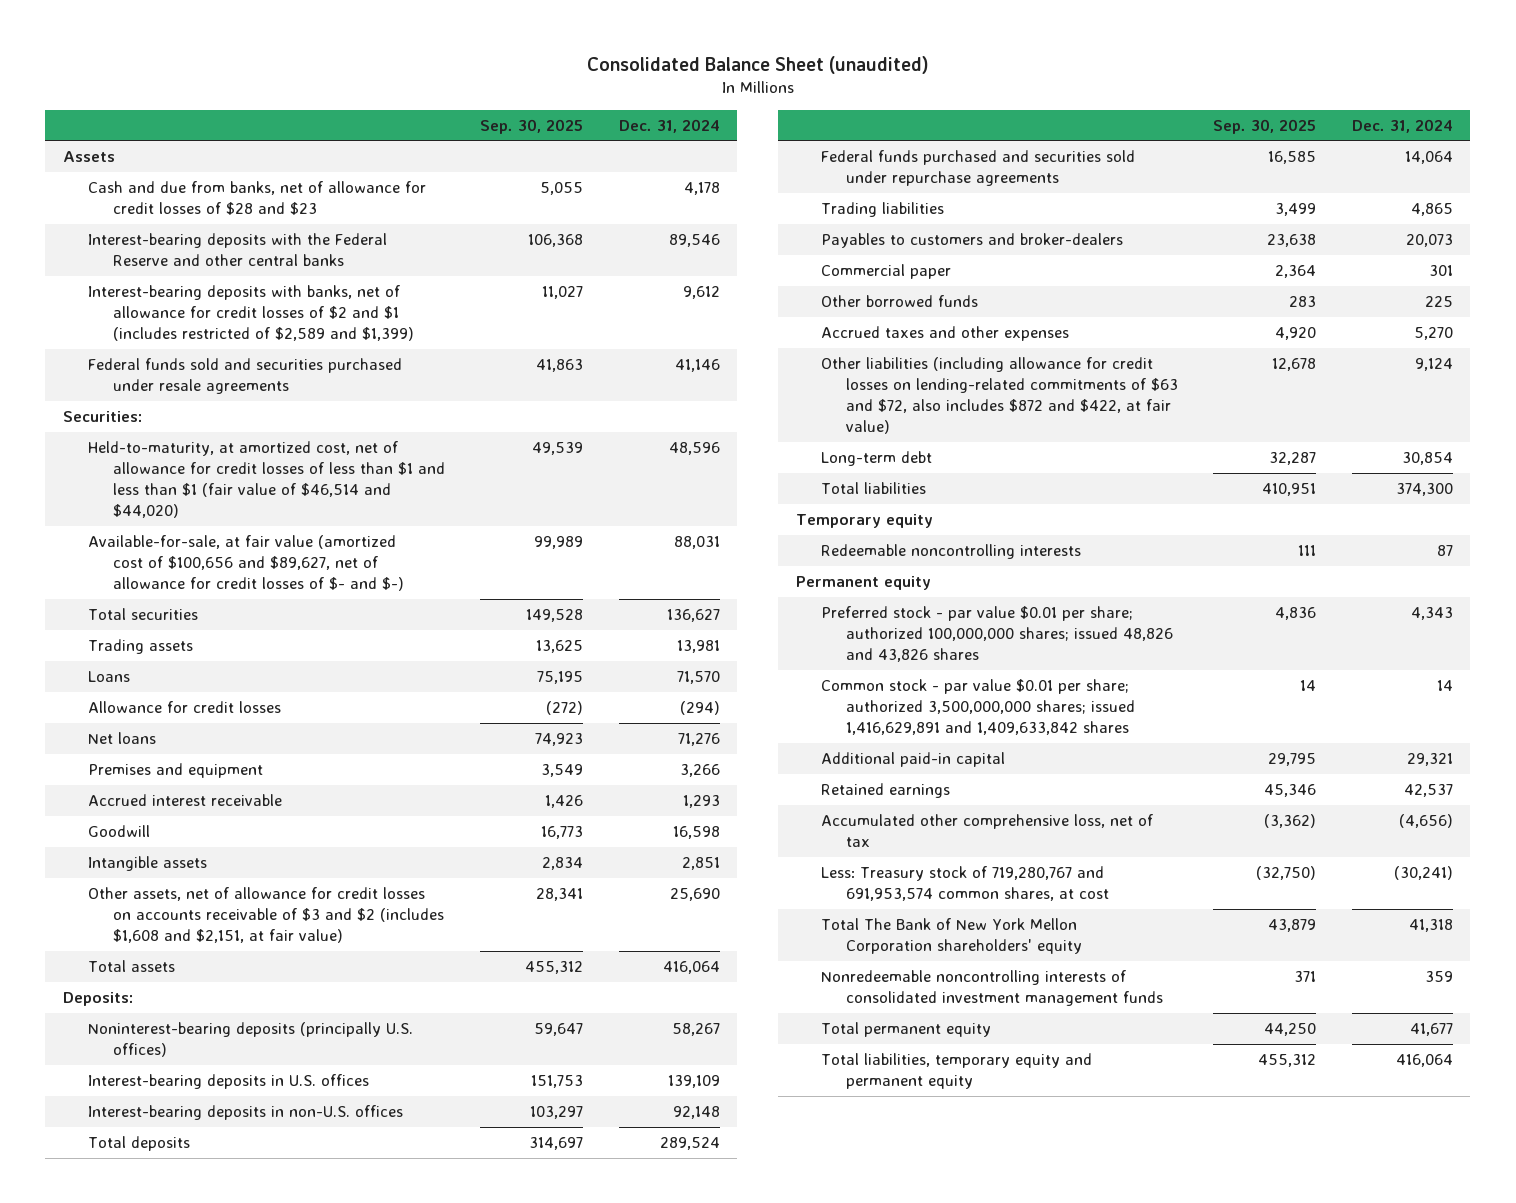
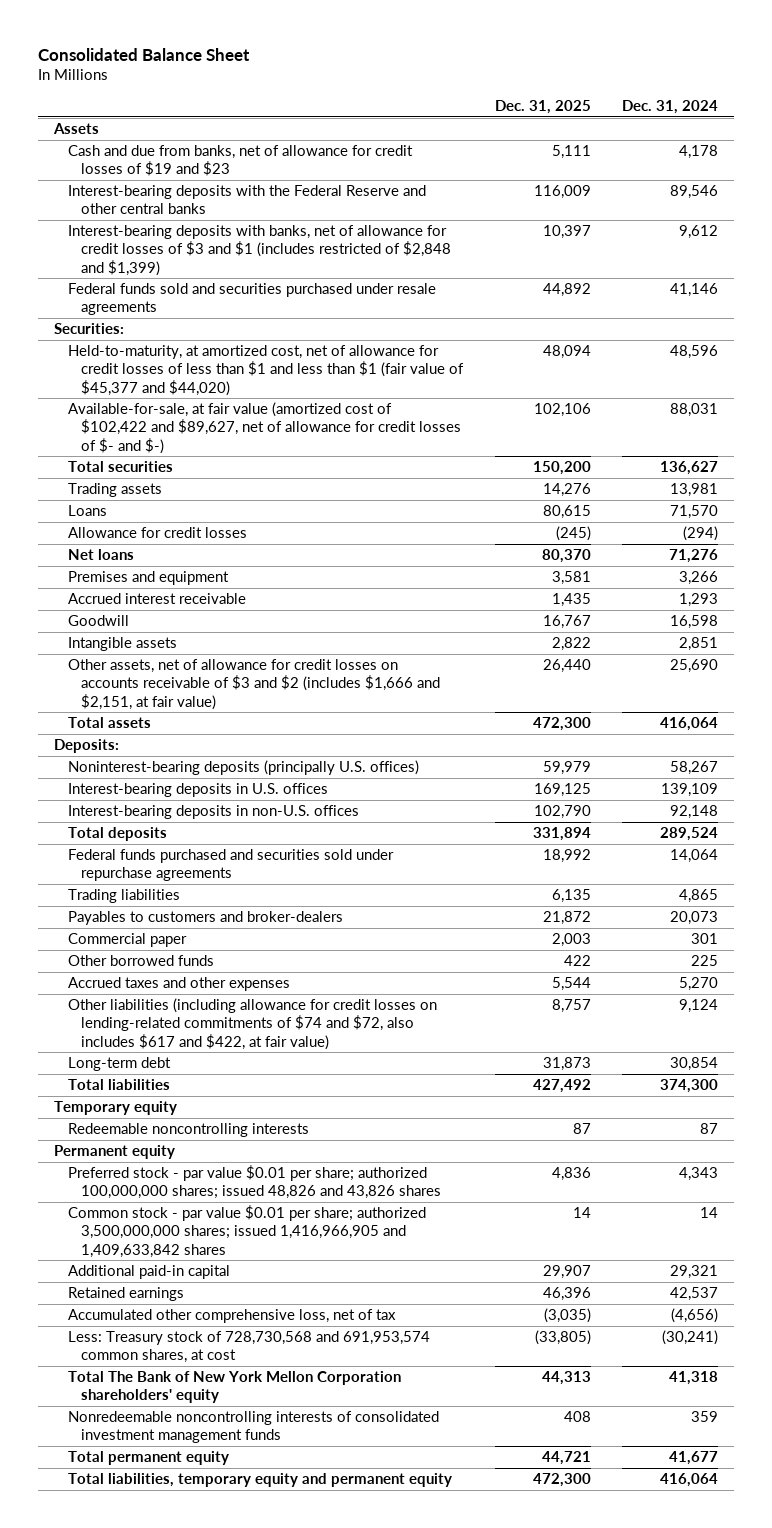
- Consolidated Balance Sheet (unaudited)
+ Consolidated Balance Sheet
- | Sep. 30, 2025 | Dec. 31, 2024
+ | Dec. 31, 2025 | Dec. 31, 2024
- Cash and due from banks, net of allowance for credit losses of $28 and $23 | 5,055 | 4,178
+ Cash and due from banks, net of allowance for credit losses of $19 and $23 | 5,111 | 4,178
- Interest-bearing deposits with banks, net of allowance for credit losses of $2 and $1 (includes restricted of $2,589 and $1,399) | 11,027 | 9,612
+ Interest-bearing deposits with banks, net of allowance for credit losses of $3 and $1 (includes restricted of $2,848 and $1,399) | 10,397 | 9,612
- Held-to-maturity, at amortized cost, net of allowance for credit losses of less than $1 and less than $1 (fair value of $46,514 and $44,020) | 49,539 | 48,596
- Available-for-sale, at fair value (amortized cost of $100,656 and $89,627, net of allowance for credit losses of $- and $-) | 99,989 | 88,031
+ Held-to-maturity, at amortized cost, net of allowance for credit losses of less than $1 and less than $1 (fair value of $45,377 and $44,020) | 48,094 | 48,596
+ Available-for-sale, at fair value (amortized cost of $102,422 and $89,627, net of allowance for credit losses of $- and $-) | 102,106 | 88,031
- Other assets, net of allowance for credit losses on accounts receivable of $3 and $2 (includes $1,608 and $2,151, at fair value) | 28,341 | 25,690
+ Other assets, net of allowance for credit losses on accounts receivable of $3 and $2 (includes $1,666 and $2,151, at fair value) | 26,440 | 25,690
- Other liabilities (including allowance for credit losses on lending-related commitments of $63 and $72, also includes $872 and $422, at fair value) | 12,678 | 9,124
+ Other liabilities (including allowance for credit losses on lending-related commitments of $74 and $72, also includes $617 and $422, at fair value) | 8,757 | 9,124
- Common stock - par value $0.01 per share; authorized 3,500,000,000 shares; issued 1,416,629,891 and 1,409,633,842 shares | 14 | 14
+ Common stock - par value $0.01 per share; authorized 3,500,000,000 shares; issued 1,416,966,905 and 1,409,633,842 shares | 14 | 14
- Less: Treasury stock of 719,280,767 and 691,953,574 common shares, at cost | (32,750) | (30,241)
+ Less: Treasury stock of 728,730,568 and 691,953,574 common shares, at cost | (33,805) | (30,241)

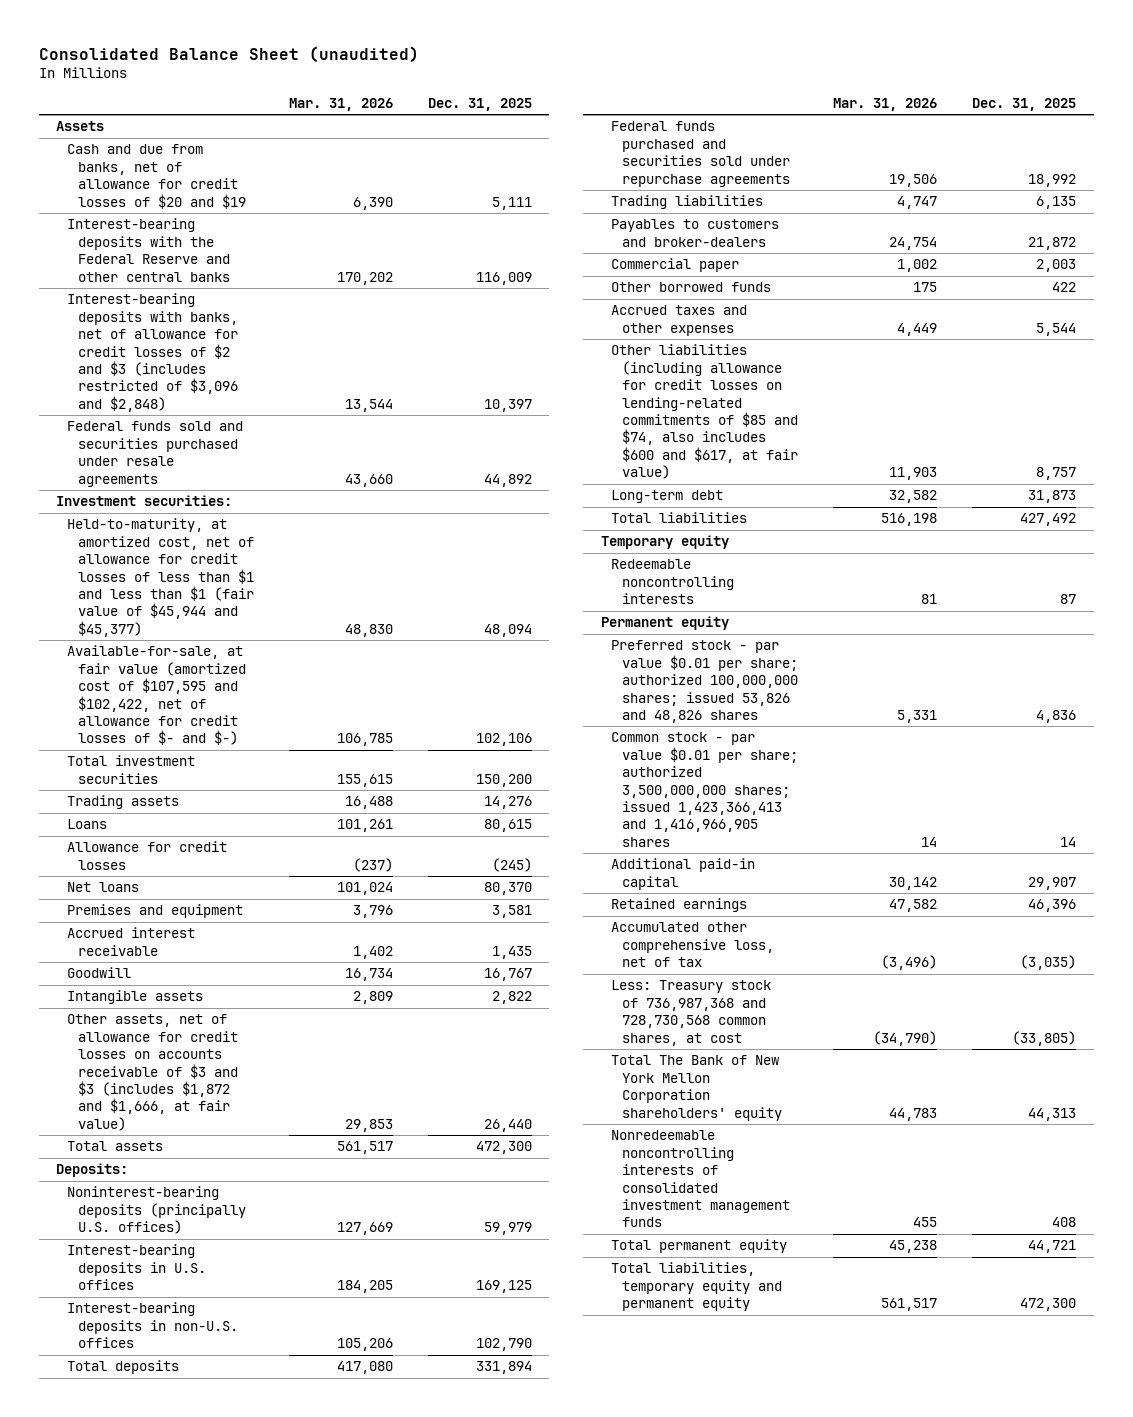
- Consolidated Balance Sheet
+ Consolidated Balance Sheet (unaudited)
- | Dec. 31, 2025 | Dec. 31, 2024
+ | Mar. 31, 2026 | Dec. 31, 2025
- Cash and due from banks, net of allowance for credit losses of $19 and $23 | 5,111 | 4,178
+ Cash and due from banks, net of allowance for credit losses of $20 and $19 | 6,390 | 5,111
- Interest-bearing deposits with banks, net of allowance for credit losses of $3 and $1 (includes restricted of $2,848 and $1,399) | 10,397 | 9,612
+ Interest-bearing deposits with banks, net of allowance for credit losses of $2 and $3 (includes restricted of $3,096 and $2,848) | 13,544 | 10,397
- Securities:
- Held-to-maturity, at amortized cost, net of allowance for credit losses of less than $1 and less than $1 (fair value of $45,377 and $44,020) | 48,094 | 48,596
- Available-for-sale, at fair value (amortized cost of $102,422 and $89,627, net of allowance for credit losses of $- and $-) | 102,106 | 88,031
- Total securities | 150,200 | 136,627
+ Investment securities:
+ Held-to-maturity, at amortized cost, net of allowance for credit losses of less than $1 and less than $1 (fair value of $45,944 and $45,377) | 48,830 | 48,094
+ Available-for-sale, at fair value (amortized cost of $107,595 and $102,422, net of allowance for credit losses of $- and $-) | 106,785 | 102,106
+ Total investment securities | 155,615 | 150,200
- Other assets, net of allowance for credit losses on accounts receivable of $3 and $2 (includes $1,666 and $2,151, at fair value) | 26,440 | 25,690
+ Other assets, net of allowance for credit losses on accounts receivable of $3 and $3 (includes $1,872 and $1,666, at fair value) | 29,853 | 26,440
- Other liabilities (including allowance for credit losses on lending-related commitments of $74 and $72, also includes $617 and $422, at fair value) | 8,757 | 9,124
+ Other liabilities (including allowance for credit losses on lending-related commitments of $85 and $74, also includes $600 and $617, at fair value) | 11,903 | 8,757
- Preferred stock - par value $0.01 per share; authorized 100,000,000 shares; issued 48,826 and 43,826 shares | 4,836 | 4,343
- Common stock - par value $0.01 per share; authorized 3,500,000,000 shares; issued 1,416,966,905 and 1,409,633,842 shares | 14 | 14
+ Preferred stock - par value $0.01 per share; authorized 100,000,000 shares; issued 53,826 and 48,826 shares | 5,331 | 4,836
+ Common stock - par value $0.01 per share; authorized 3,500,000,000 shares; issued 1,423,366,413 and 1,416,966,905 shares | 14 | 14
- Less: Treasury stock of 728,730,568 and 691,953,574 common shares, at cost | (33,805) | (30,241)
+ Less: Treasury stock of 736,987,368 and 728,730,568 common shares, at cost | (34,790) | (33,805)

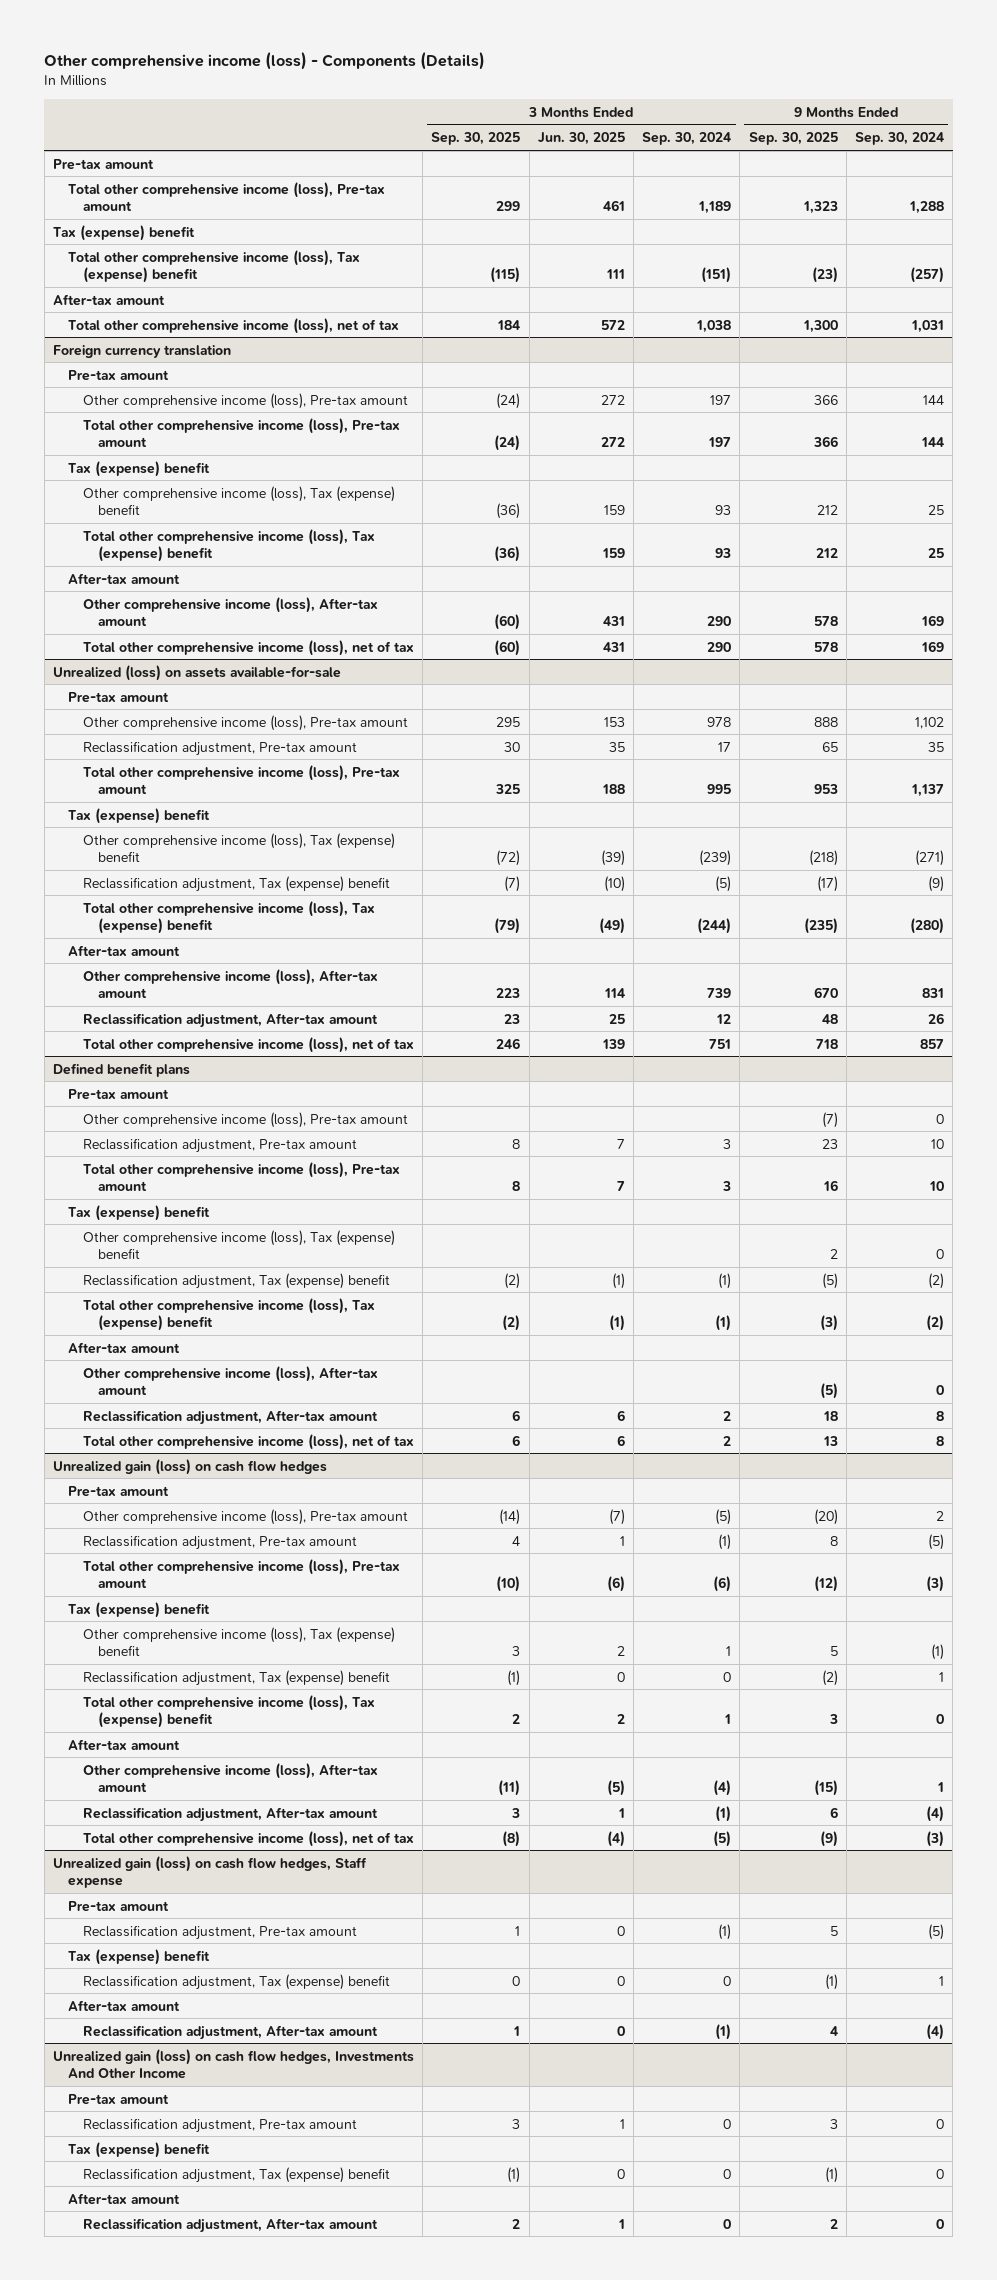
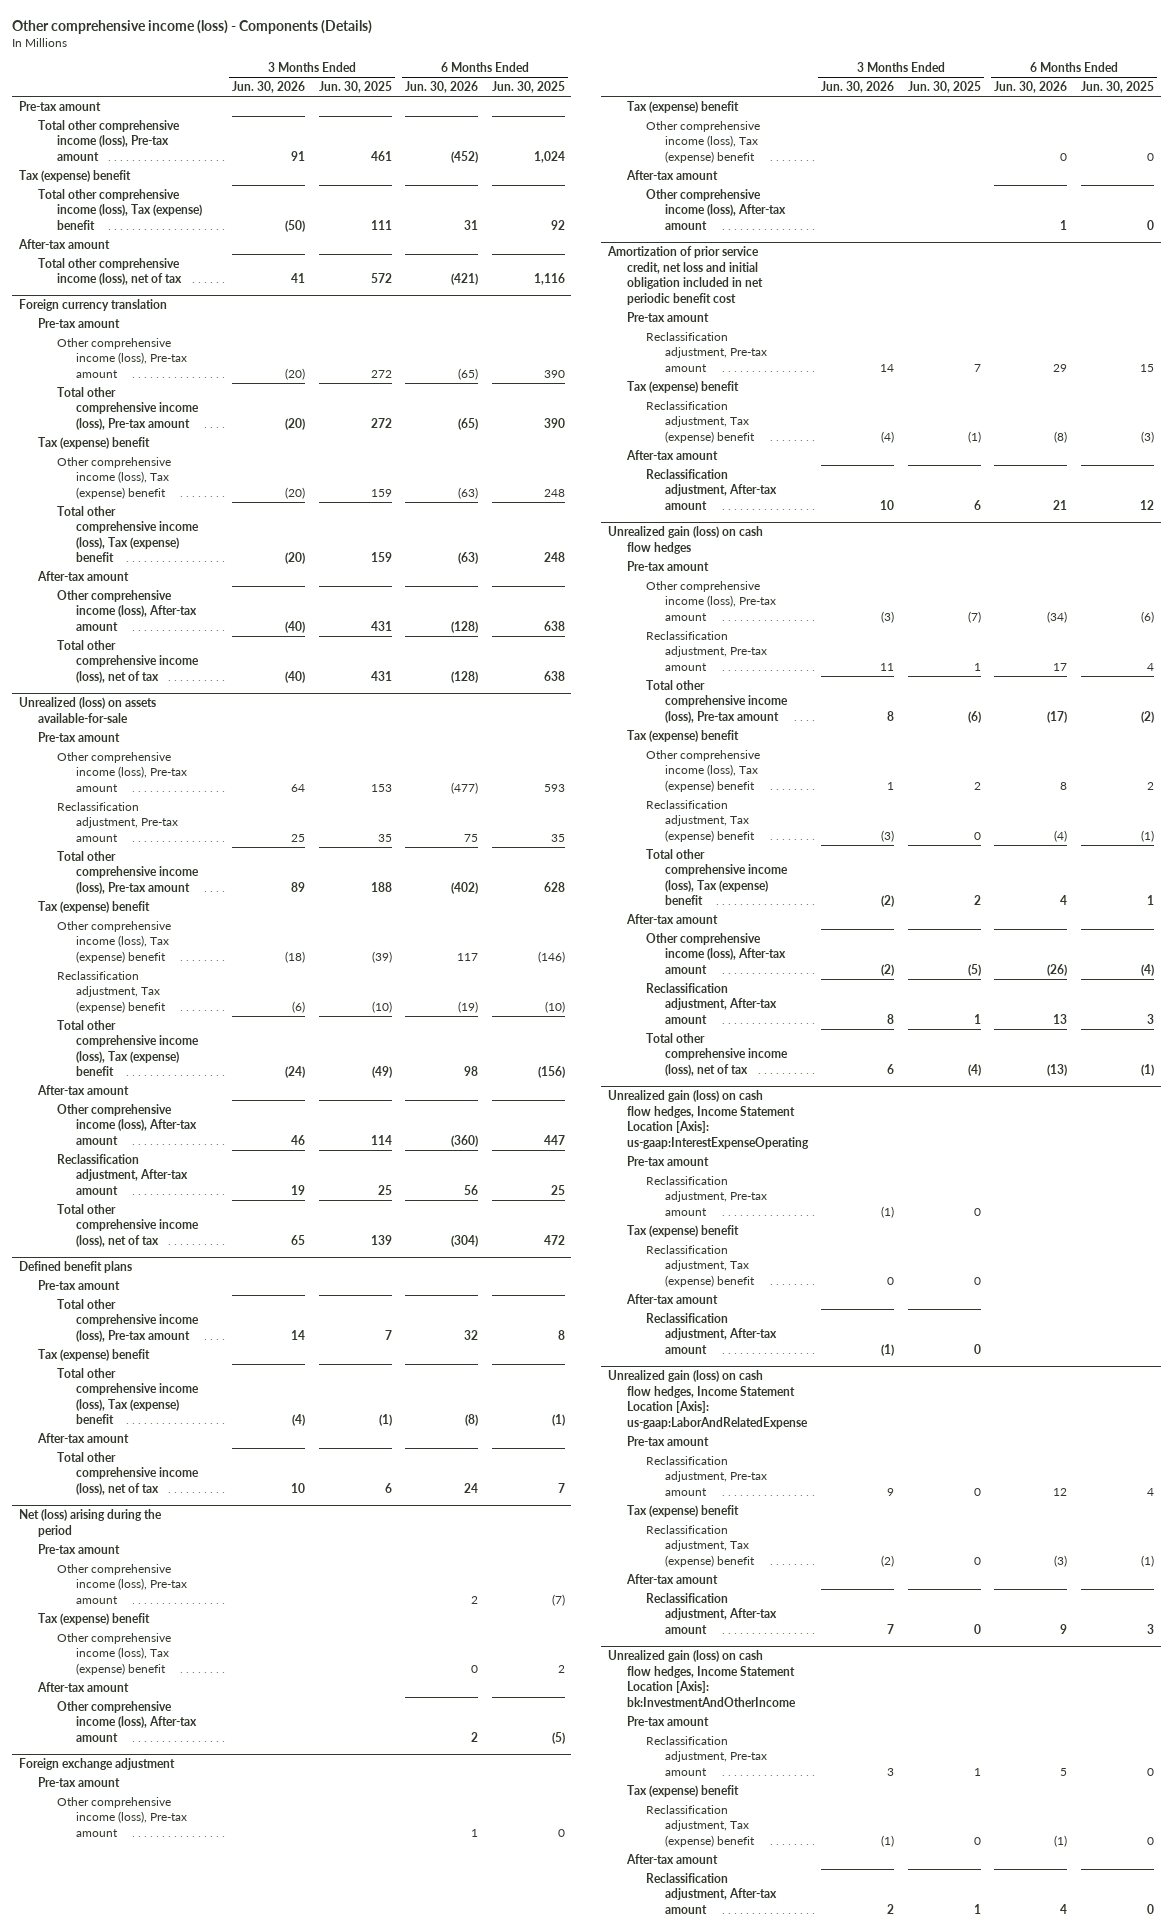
- | 3 Months Ended Sep. 30, 2025 | 3 Months Ended Jun. 30, 2025 | 3 Months Ended Sep. 30, 2024 | 9 Months Ended Sep. 30, 2025 | 9 Months Ended Sep. 30, 2024
+ | 3 Months Ended Jun. 30, 2026 | 3 Months Ended Jun. 30, 2025 | 6 Months Ended Jun. 30, 2026 | 6 Months Ended Jun. 30, 2025
@ Defined benefit plans
- Other comprehensive income (loss), Pre-tax amount | | | | (7) | 0
- Reclassification adjustment, Pre-tax amount | 8 | 7 | 3 | 23 | 10
- Other comprehensive income (loss), Tax (expense) benefit | | | | 2 | 0
- Reclassification adjustment, Tax (expense) benefit | (2) | (1) | (1) | (5) | (2)
moved up: Total other comprehensive income (loss), net of tax | 10 | 6 | 24 | 7
+ Net (loss) arising during the period
+ Pre-tax amount
+ Other comprehensive income (loss), Pre-tax amount | | | 2 | (7)
+ Tax (expense) benefit
+ Other comprehensive income (loss), Tax (expense) benefit | | | 0 | 2
+ After-tax amount
+ Foreign exchange adjustment
+ Pre-tax amount
+ Other comprehensive income (loss), Pre-tax amount | | | 1 | 0
+ Tax (expense) benefit
+ Other comprehensive income (loss), Tax (expense) benefit | | | 0 | 0
+ After-tax amount
+ Other comprehensive income (loss), After-tax amount | | | 1 | 0
+ Amortization of prior service credit, net loss and initial obligation included in net periodic benefit cost
+ Pre-tax amount
+ Reclassification adjustment, Pre-tax amount | 14 | 7 | 29 | 15
+ Tax (expense) benefit
+ Reclassification adjustment, Tax (expense) benefit | (4) | (1) | (8) | (3)
+ After-tax amount
- Unrealized gain (loss) on cash flow hedges, Staff expense
+ Unrealized gain (loss) on cash flow hedges, Income Statement Location [Axis]: us-gaap:InterestExpenseOperating
- Unrealized gain (loss) on cash flow hedges, Investments And Other Income
+ Unrealized gain (loss) on cash flow hedges, Income Statement Location [Axis]: us-gaap:LaborAndRelatedExpense
+ Reclassification adjustment, Pre-tax amount | 9 | 0 | 12 | 4
+ Tax (expense) benefit
+ Reclassification adjustment, Tax (expense) benefit | (2) | 0 | (3) | (1)
+ After-tax amount
+ Reclassification adjustment, After-tax amount | 7 | 0 | 9 | 3
+ Unrealized gain (loss) on cash flow hedges, Income Statement Location [Axis]: bk:InvestmentAndOtherIncome
+ Pre-tax amount

